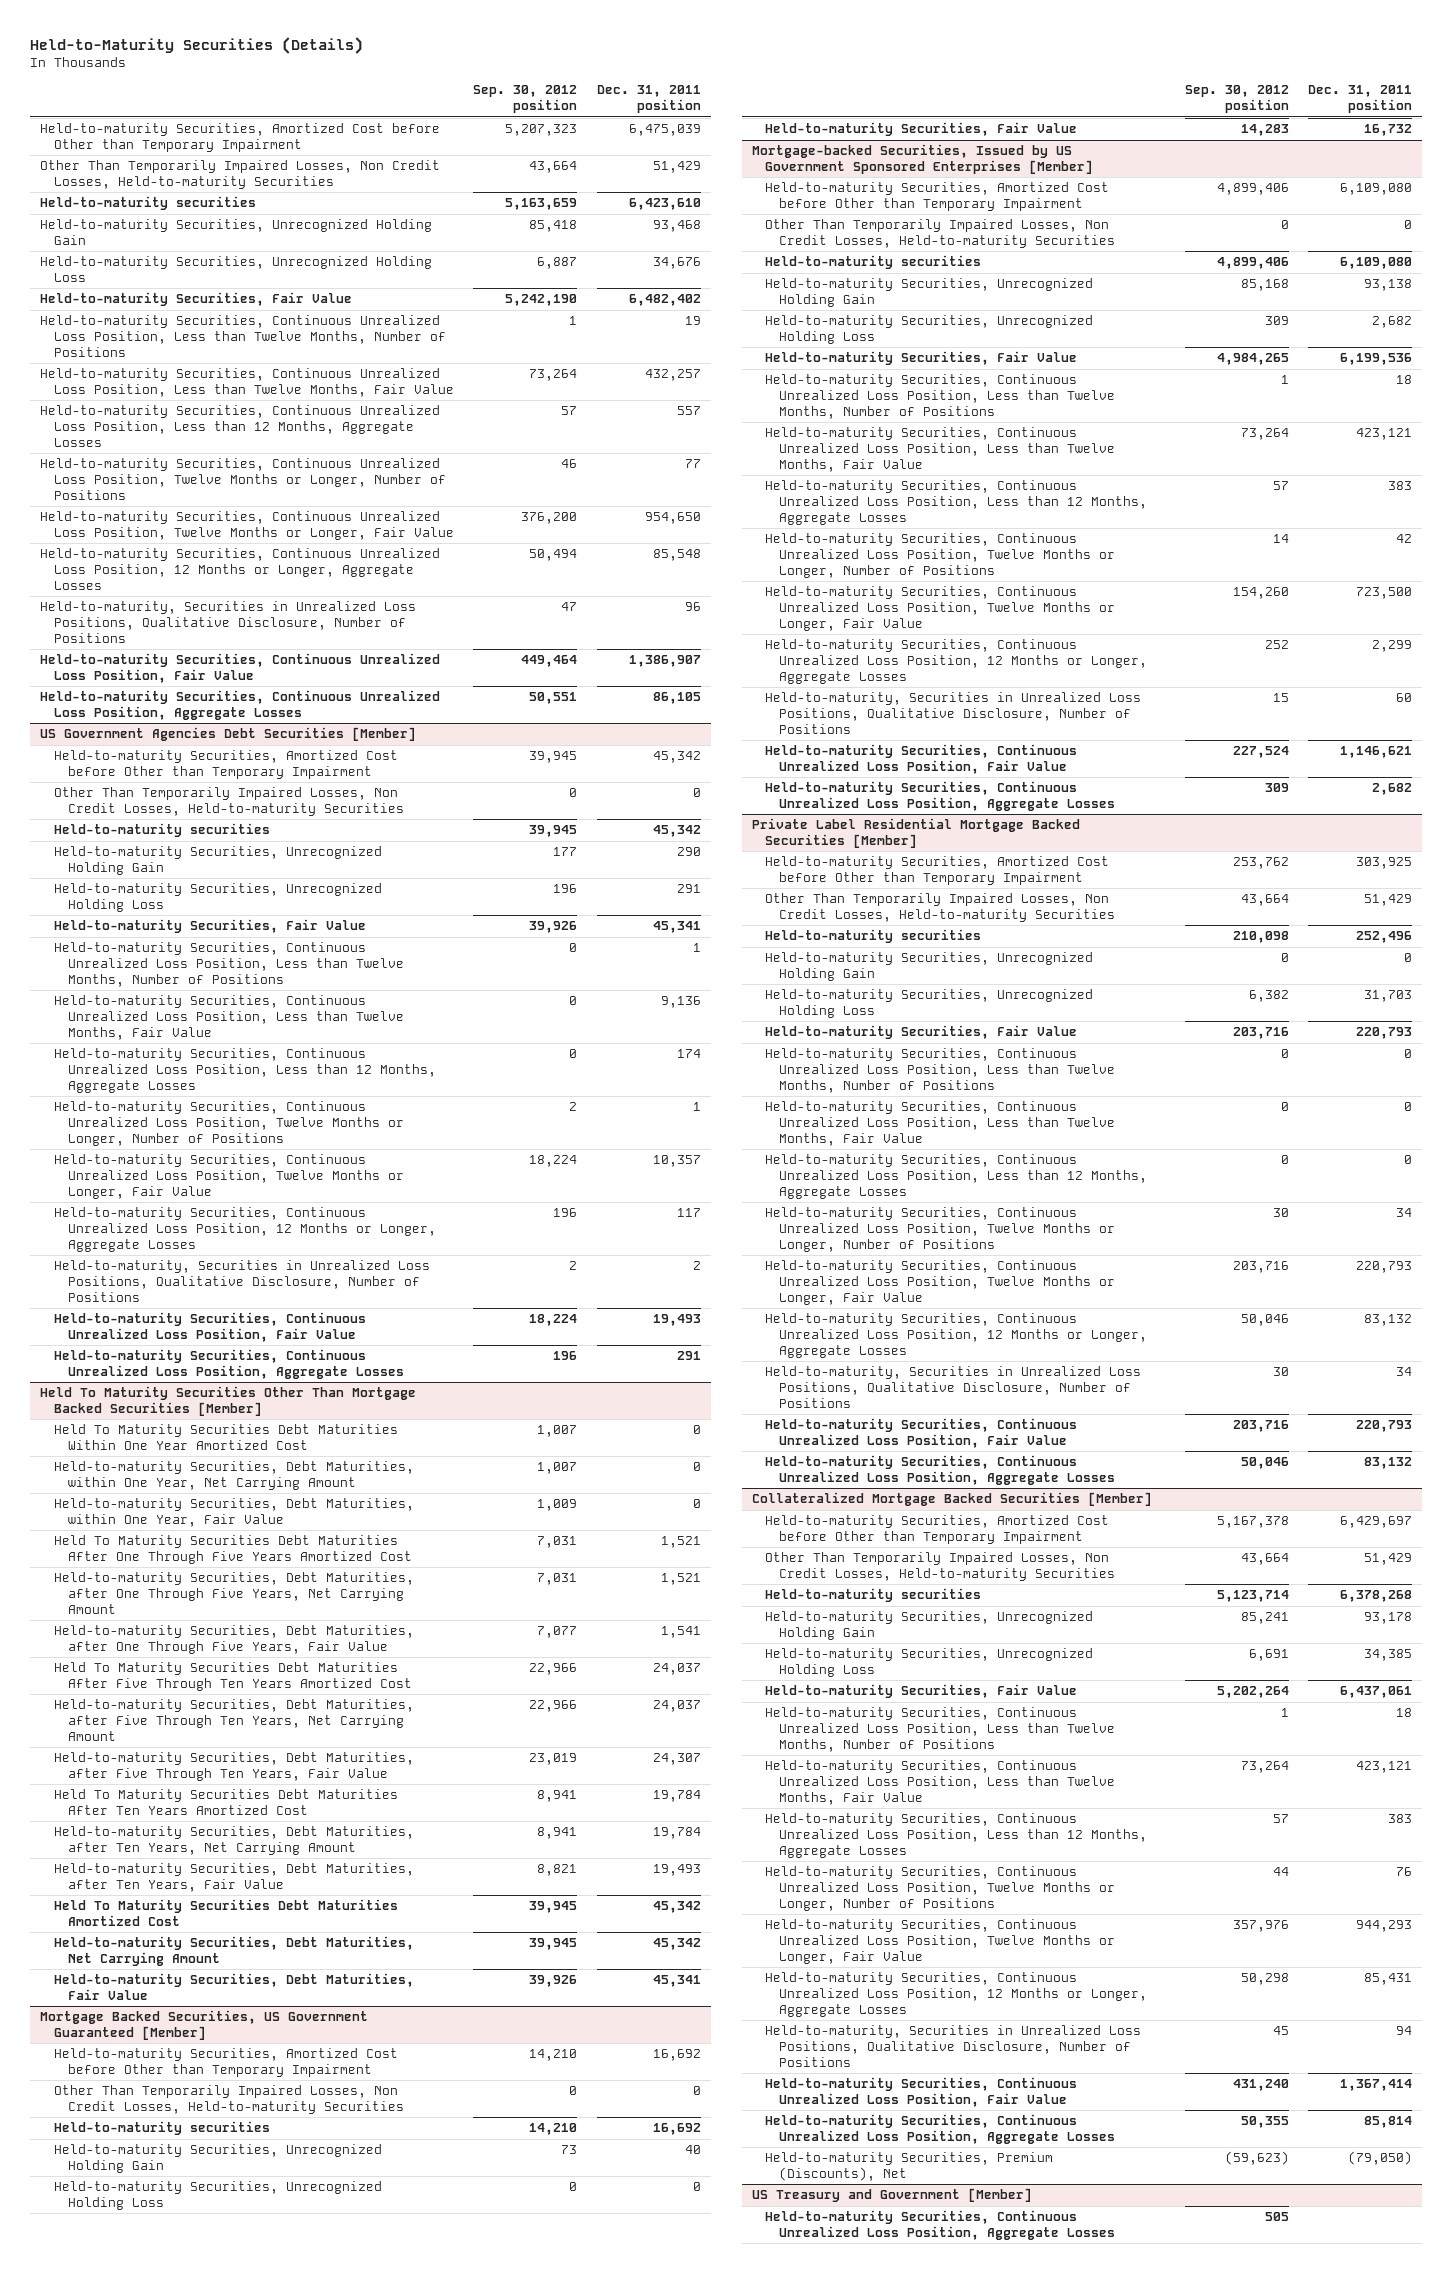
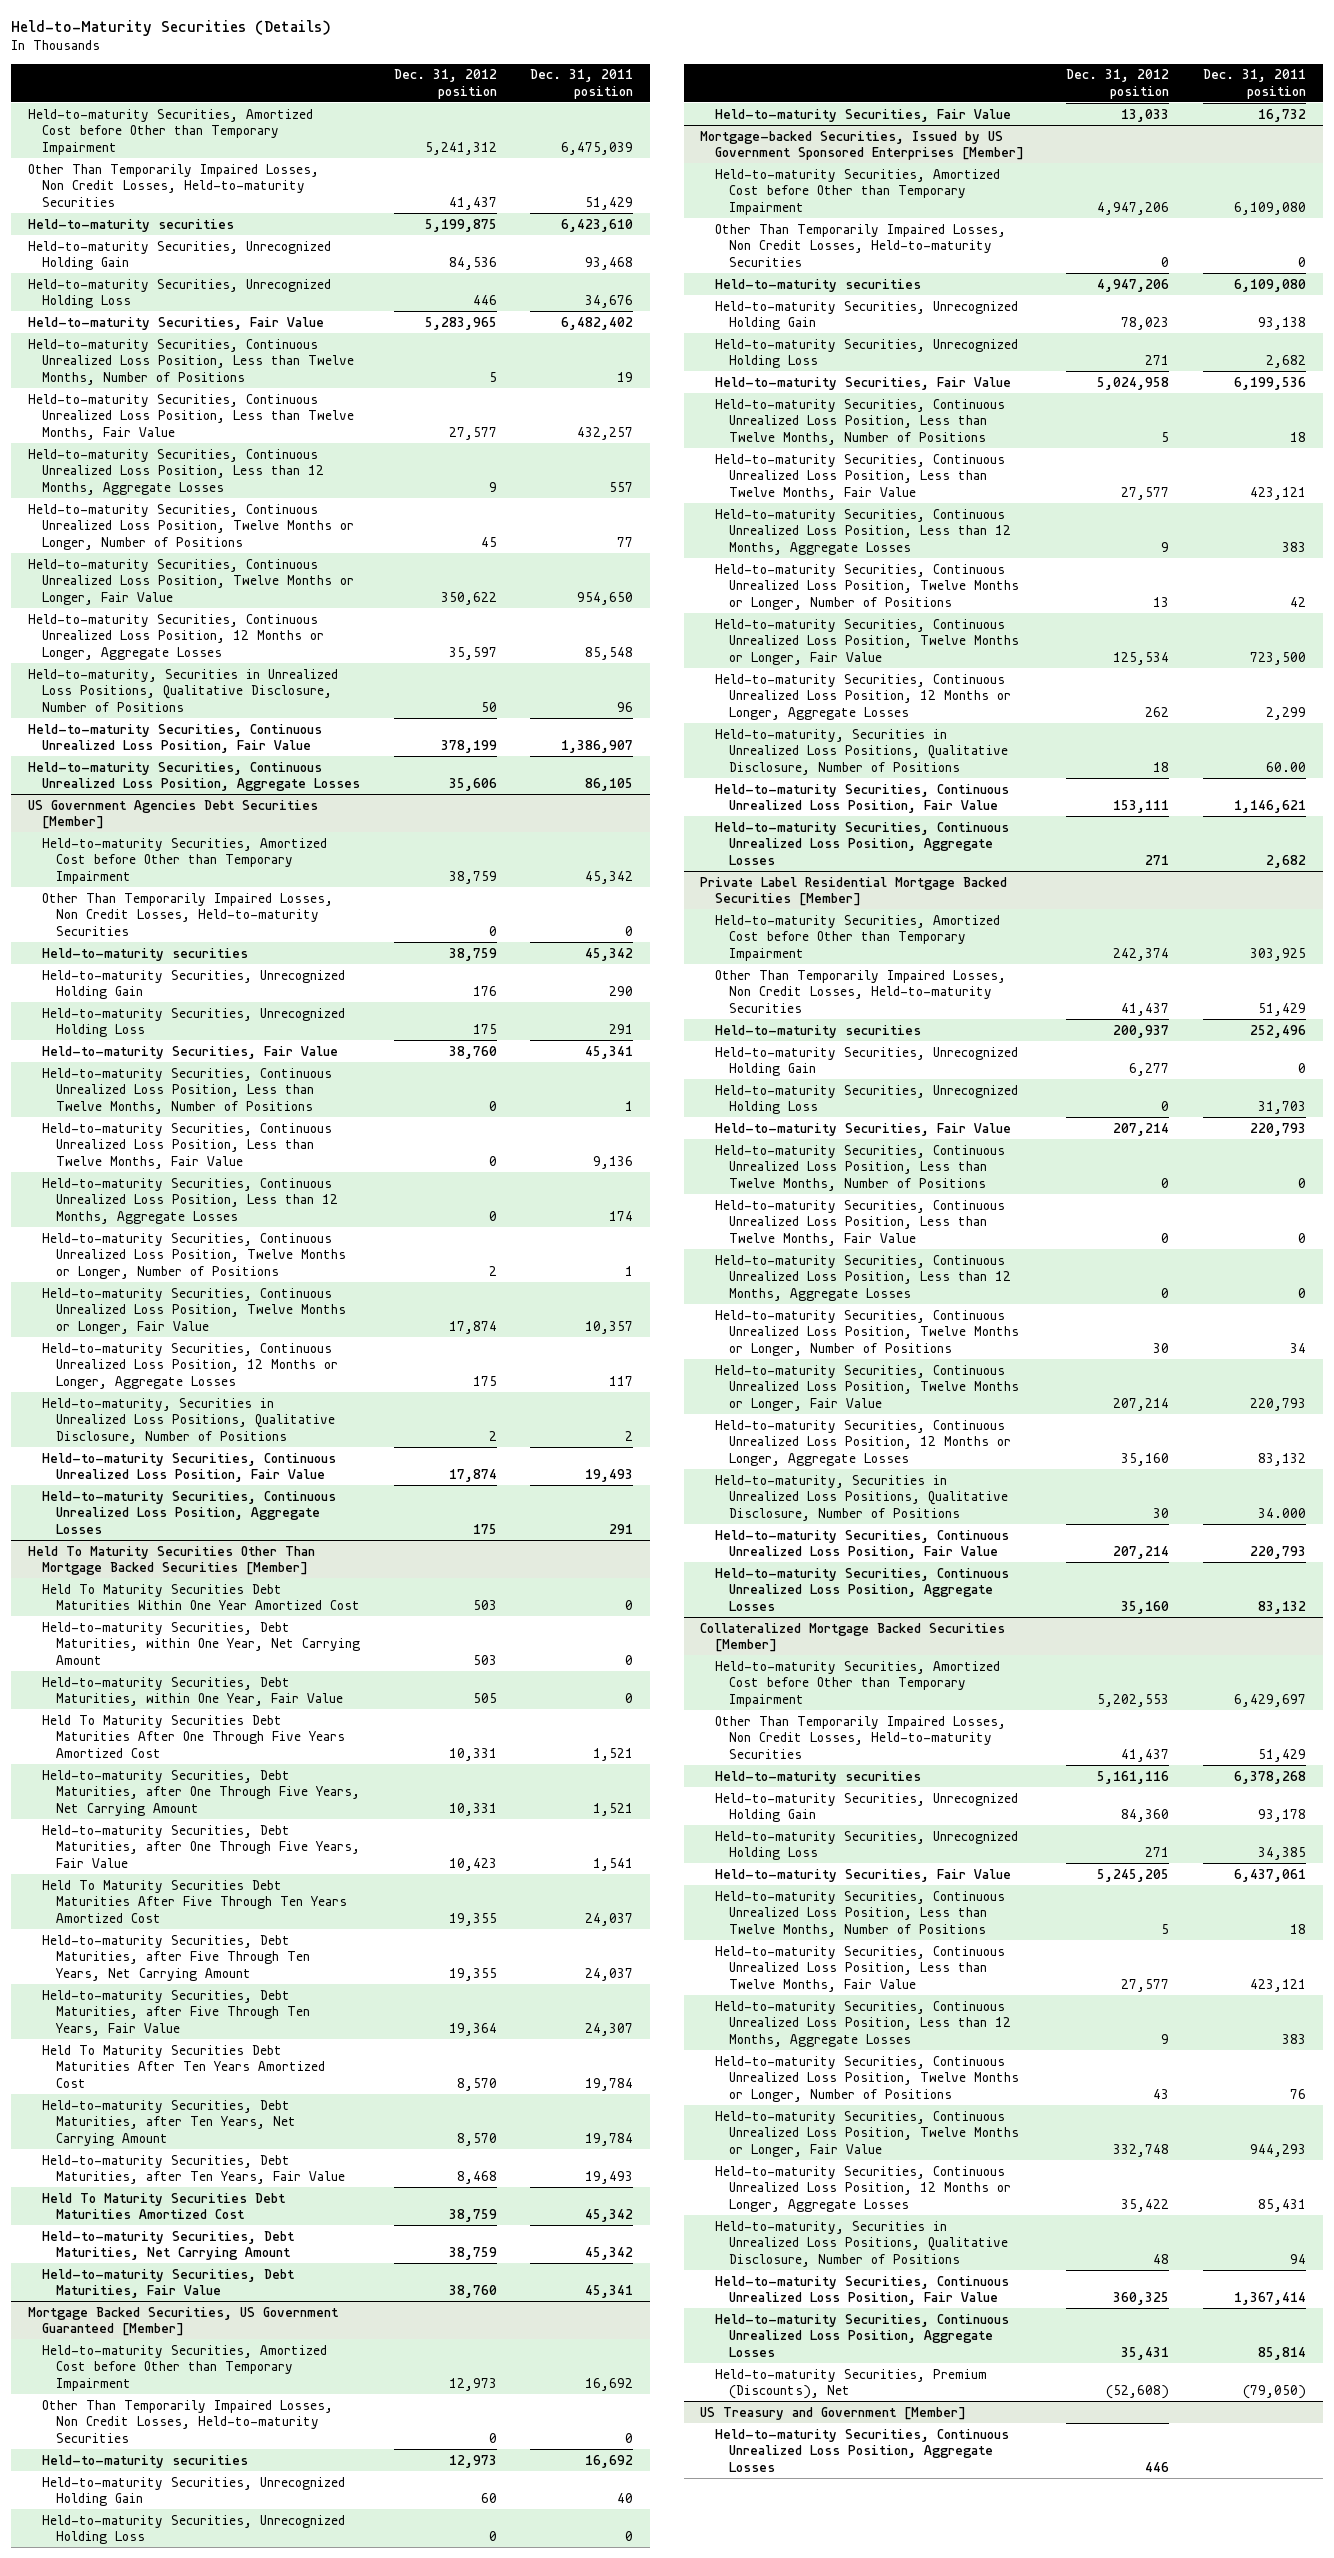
- | Sep. 30, 2012 position | Dec. 31, 2011 position
+ | Dec. 31, 2012 position | Dec. 31, 2011 position
@ Mortgage-backed Securities, Issued by US Government Sponsored Enterprises [Member]
- Held-to-maturity, Securities in Unrealized Loss Positions, Qualitative Disclosure, Number of Positions | 15 | 60
+ Held-to-maturity, Securities in Unrealized Loss Positions, Qualitative Disclosure, Number of Positions | 18 | 60.00
@ Private Label Residential Mortgage Backed Securities [Member]
- Held-to-maturity, Securities in Unrealized Loss Positions, Qualitative Disclosure, Number of Positions | 30 | 34
+ Held-to-maturity, Securities in Unrealized Loss Positions, Qualitative Disclosure, Number of Positions | 30 | 34.000

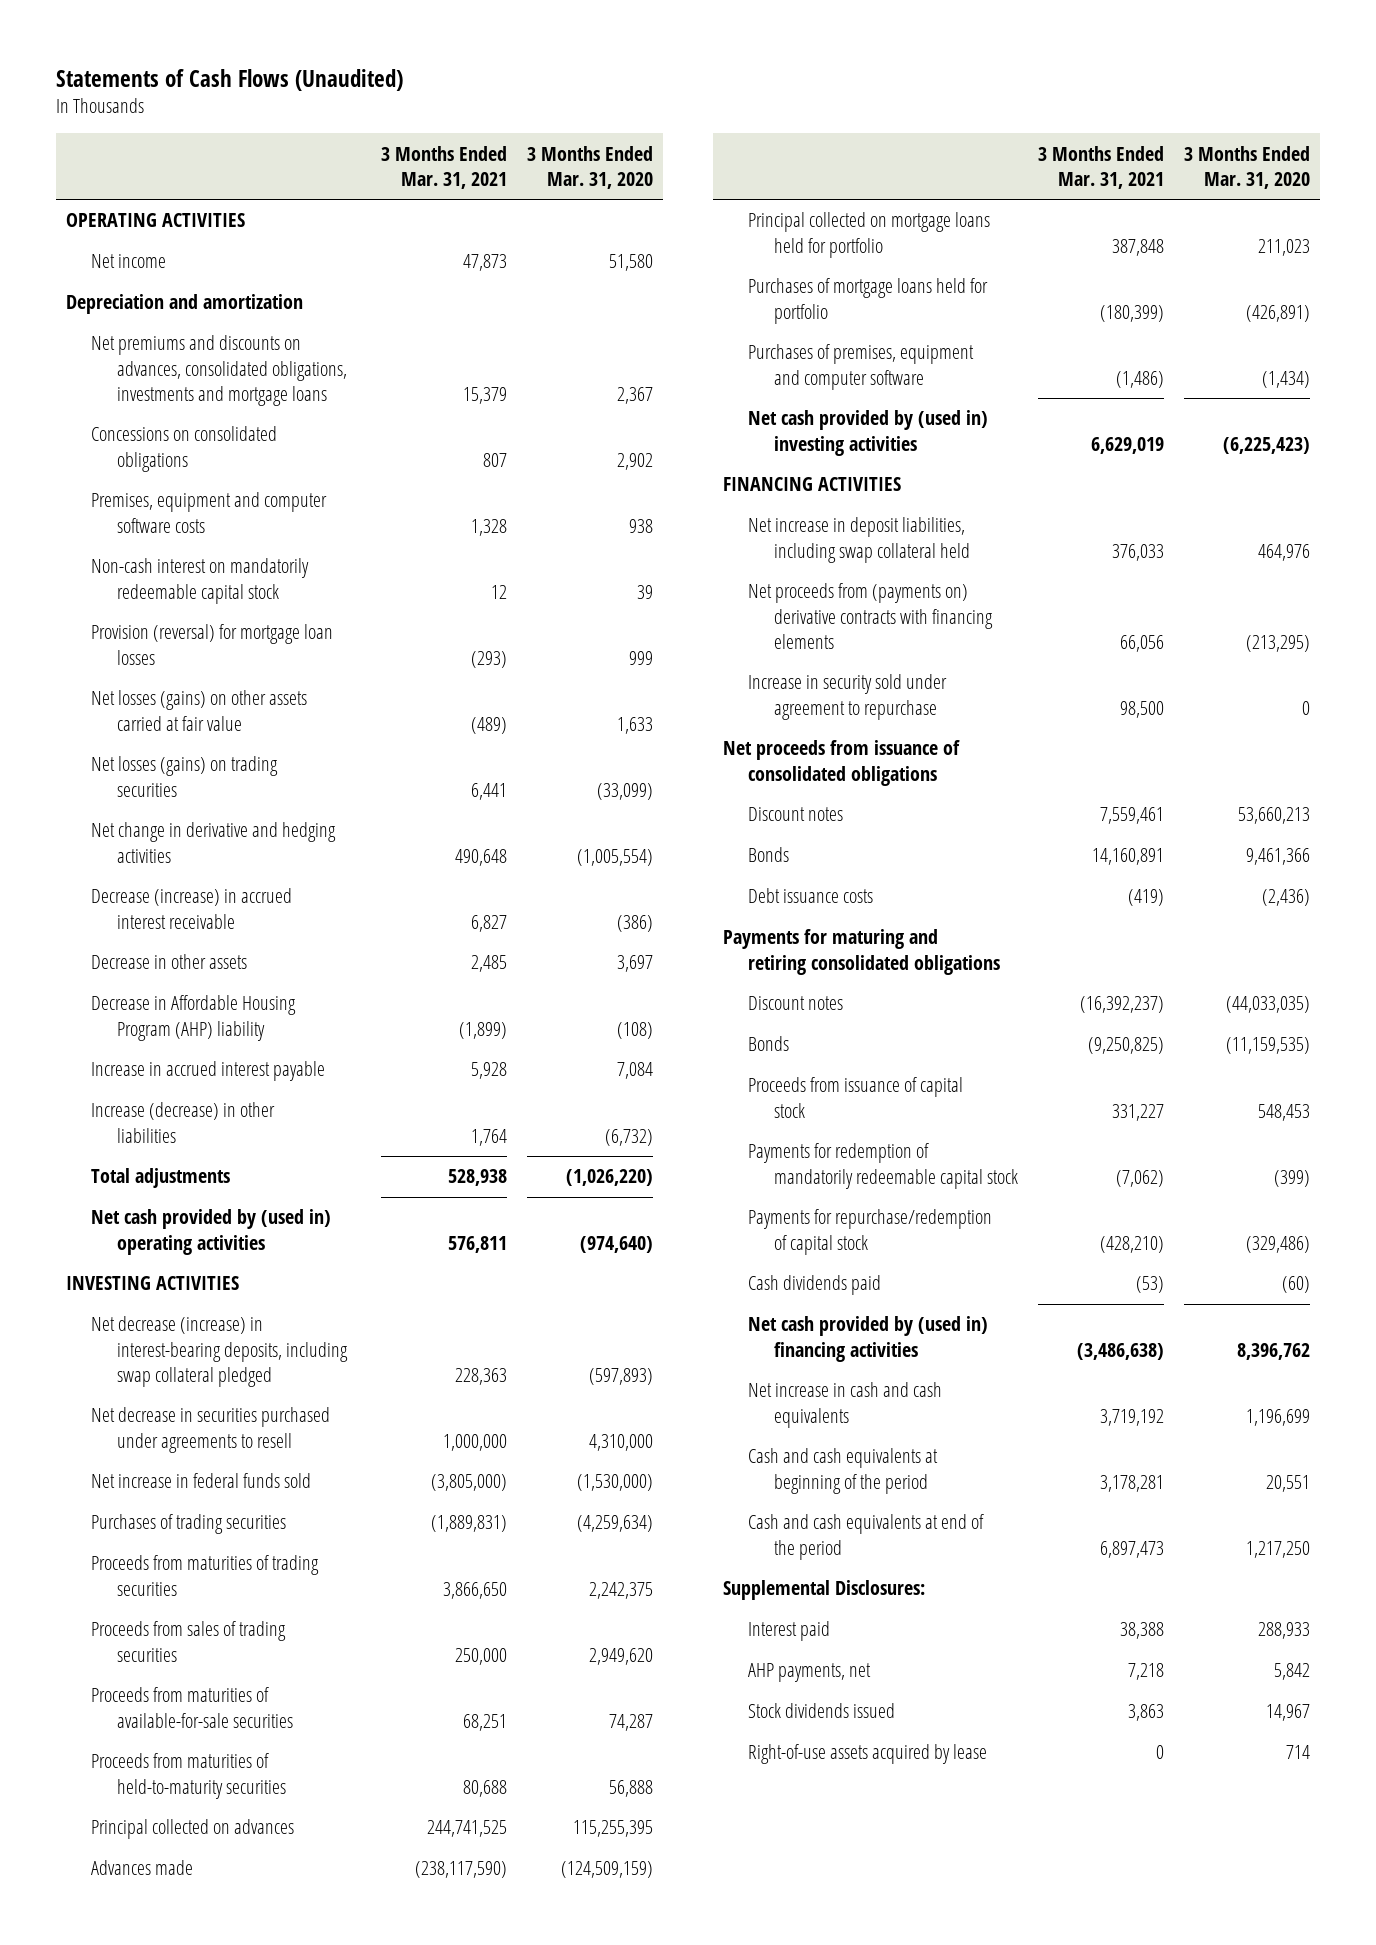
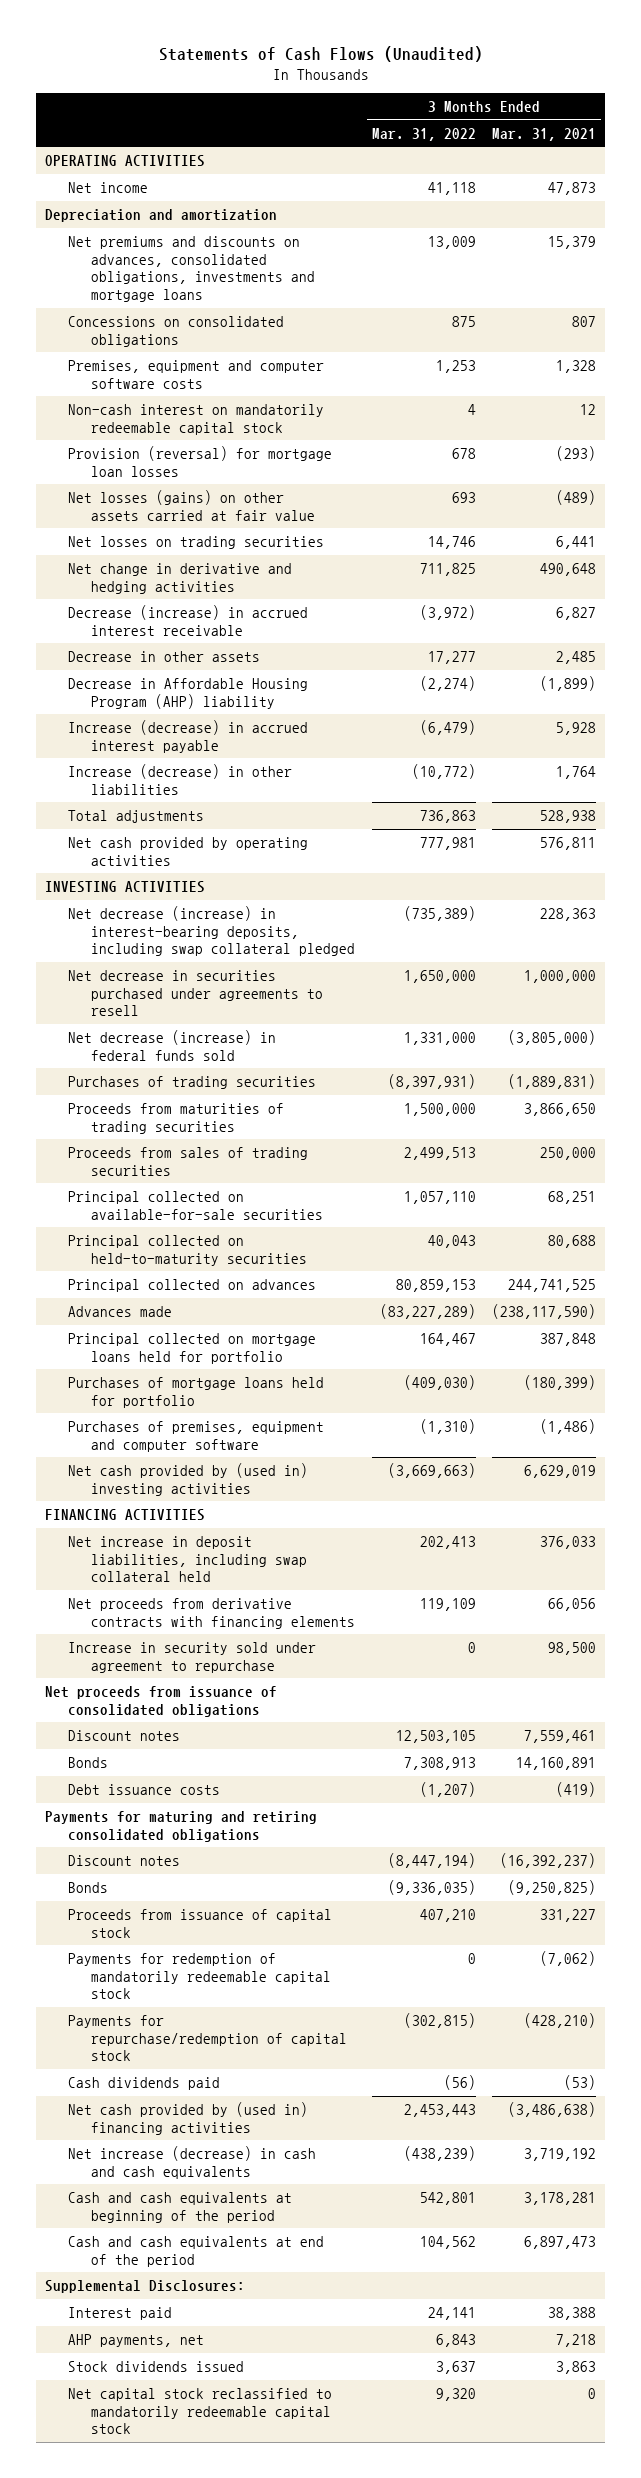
- | 3 Months Ended Mar. 31, 2021 | 3 Months Ended Mar. 31, 2020
+ | 3 Months Ended Mar. 31, 2022 | 3 Months Ended Mar. 31, 2021
- Net losses (gains) on trading securities | 6,441 | (33,099)
+ Net losses on trading securities | 14,746 | 6,441
- Increase in accrued interest payable | 5,928 | 7,084
+ Increase (decrease) in accrued interest payable | (6,479) | 5,928
- Net cash provided by (used in) operating activities | 576,811 | (974,640)
+ Net cash provided by operating activities | 777,981 | 576,811
- Net increase in federal funds sold | (3,805,000) | (1,530,000)
+ Net decrease (increase) in federal funds sold | 1,331,000 | (3,805,000)
- Proceeds from maturities of available-for-sale securities | 68,251 | 74,287
- Proceeds from maturities of held-to-maturity securities | 80,688 | 56,888
+ Principal collected on available-for-sale securities | 1,057,110 | 68,251
+ Principal collected on held-to-maturity securities | 40,043 | 80,688
- Net proceeds from (payments on) derivative contracts with financing elements | 66,056 | (213,295)
+ Net proceeds from derivative contracts with financing elements | 119,109 | 66,056
- Net increase in cash and cash equivalents | 3,719,192 | 1,196,699
+ Net increase (decrease) in cash and cash equivalents | (438,239) | 3,719,192
- Right-of-use assets acquired by lease | 0 | 714
+ Net capital stock reclassified to mandatorily redeemable capital stock | 9,320 | 0

